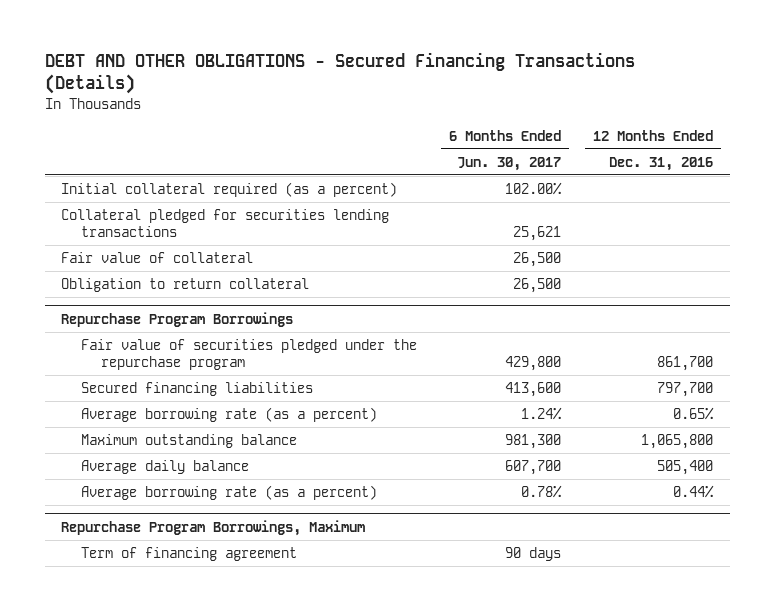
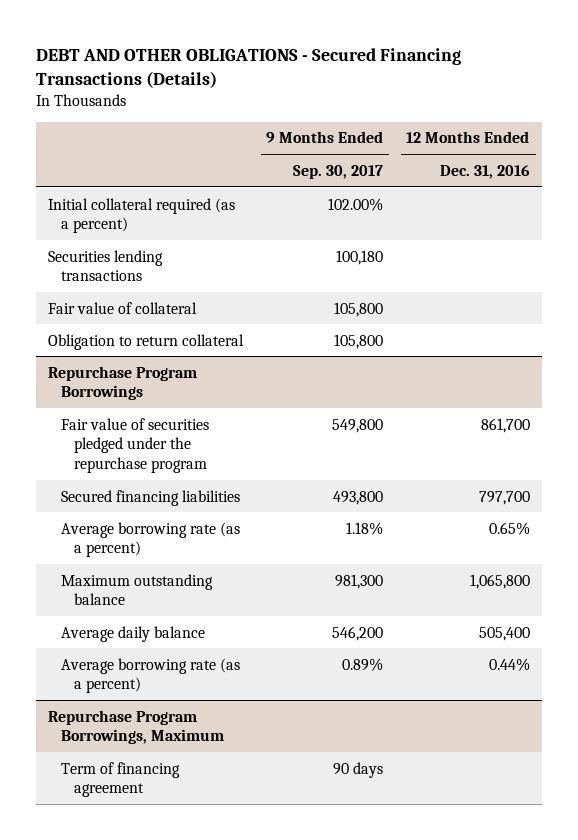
- | 6 Months Ended Jun. 30, 2017 | 12 Months Ended Dec. 31, 2016
+ | 9 Months Ended Sep. 30, 2017 | 12 Months Ended Dec. 31, 2016
- Collateral pledged for securities lending transactions | 25,621 |
+ Securities lending transactions | 100,180 |

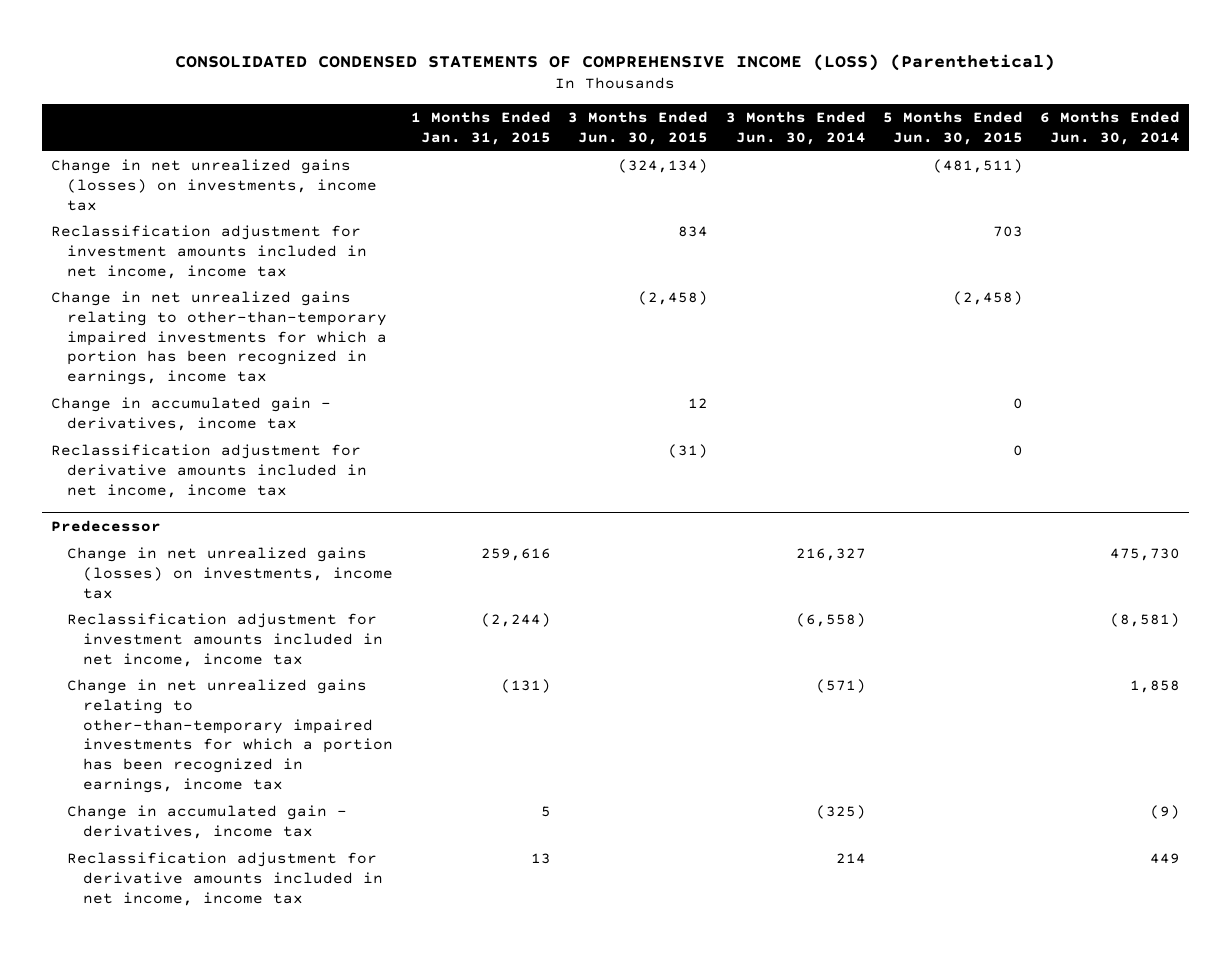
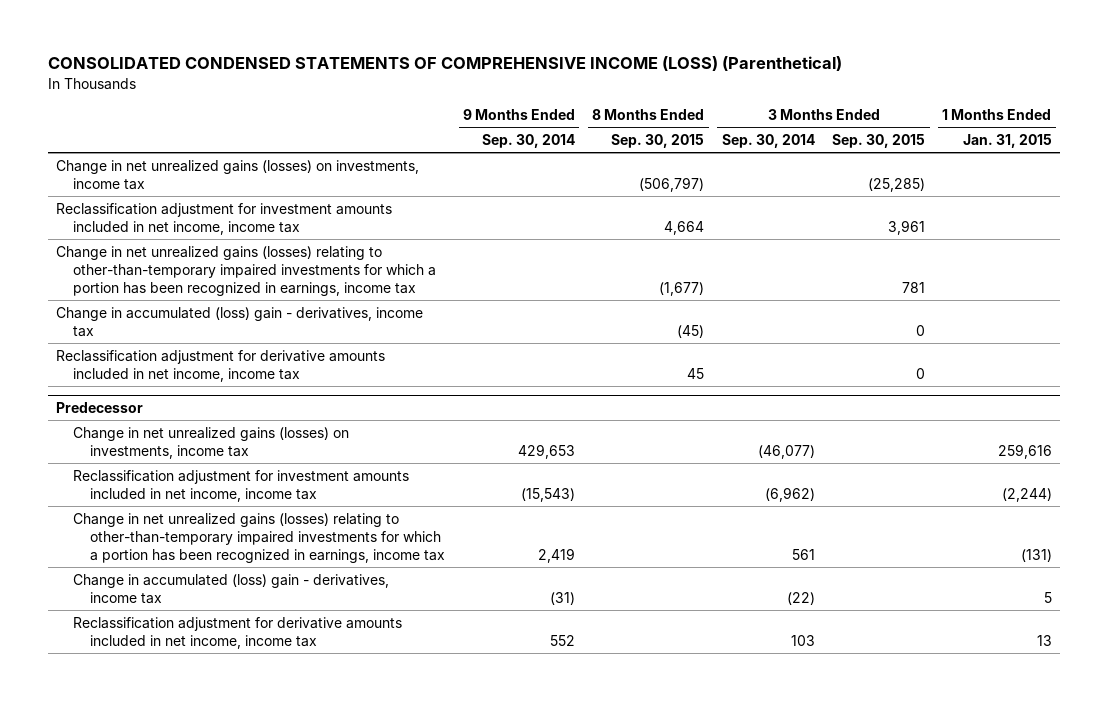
- | 1 Months Ended Jan. 31, 2015 | 3 Months Ended Jun. 30, 2015 | 3 Months Ended Jun. 30, 2014 | 5 Months Ended Jun. 30, 2015 | 6 Months Ended Jun. 30, 2014
+ | 9 Months Ended Sep. 30, 2014 | 8 Months Ended Sep. 30, 2015 | 3 Months Ended Sep. 30, 2014 | 3 Months Ended Sep. 30, 2015 | 1 Months Ended Jan. 31, 2015
- Change in net unrealized gains relating to other-than-temporary impaired investments for which a portion has been recognized in earnings, income tax | | (2,458) | | (2,458) |
- Change in accumulated gain - derivatives, income tax | | 12 | | 0 |
+ Change in net unrealized gains (losses) relating to other-than-temporary impaired investments for which a portion has been recognized in earnings, income tax | | (1,677) | | 781 |
+ Change in accumulated (loss) gain - derivatives, income tax | | (45) | | 0 |
@ Predecessor
- Change in net unrealized gains relating to other-than-temporary impaired investments for which a portion has been recognized in earnings, income tax | (131) | | (571) | | 1,858
- Change in accumulated gain - derivatives, income tax | 5 | | (325) | | (9)
+ Change in net unrealized gains (losses) relating to other-than-temporary impaired investments for which a portion has been recognized in earnings, income tax | 2,419 | | 561 | | (131)
+ Change in accumulated (loss) gain - derivatives, income tax | (31) | | (22) | | 5

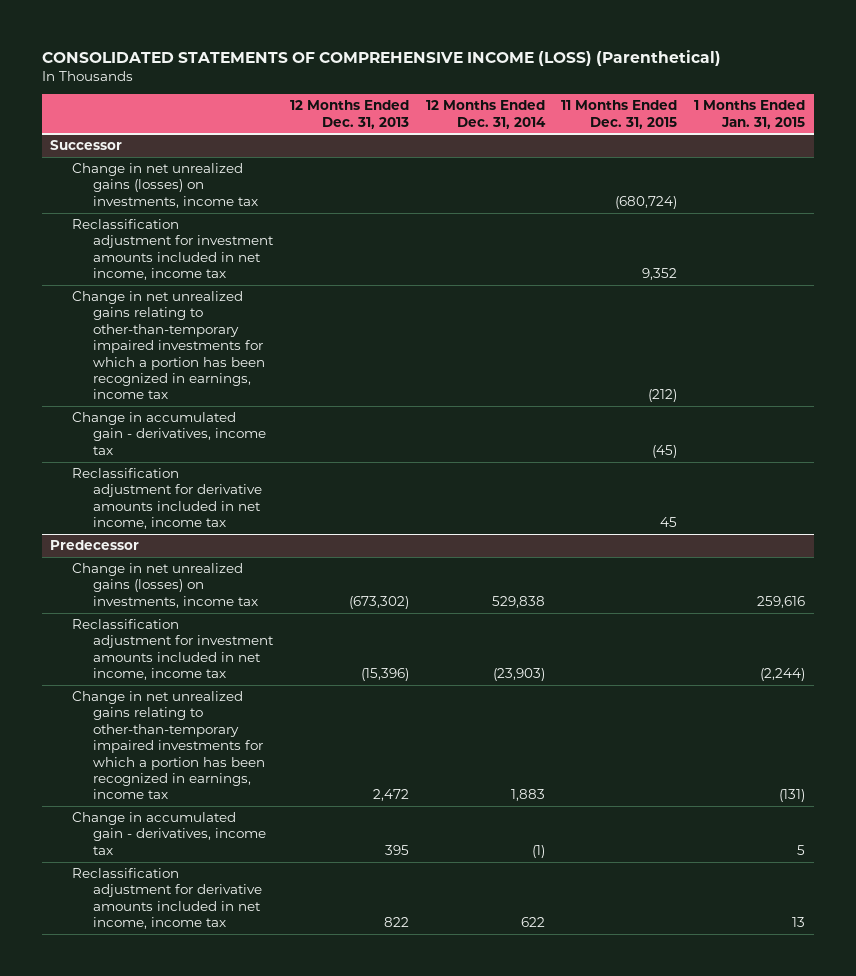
- CONSOLIDATED CONDENSED STATEMENTS OF COMPREHENSIVE INCOME (LOSS) (Parenthetical)
+ CONSOLIDATED STATEMENTS OF COMPREHENSIVE INCOME (LOSS) (Parenthetical)
- | 9 Months Ended Sep. 30, 2014 | 8 Months Ended Sep. 30, 2015 | 3 Months Ended Sep. 30, 2014 | 3 Months Ended Sep. 30, 2015 | 1 Months Ended Jan. 31, 2015
+ | 12 Months Ended Dec. 31, 2013 | 12 Months Ended Dec. 31, 2014 | 11 Months Ended Dec. 31, 2015 | 1 Months Ended Jan. 31, 2015
- Change in net unrealized gains (losses) on investments, income tax | | (506,797) | | (25,285) |
- Reclassification adjustment for investment amounts included in net income, income tax | | 4,664 | | 3,961 |
- Change in net unrealized gains (losses) relating to other-than-temporary impaired investments for which a portion has been recognized in earnings, income tax | | (1,677) | | 781 |
- Change in accumulated (loss) gain - derivatives, income tax | | (45) | | 0 |
- Reclassification adjustment for derivative amounts included in net income, income tax | | 45 | | 0 |
+ Successor
+ Change in net unrealized gains (losses) on investments, income tax | | | (680,724) |
+ Reclassification adjustment for investment amounts included in net income, income tax | | | 9,352 |
+ Change in net unrealized gains relating to other-than-temporary impaired investments for which a portion has been recognized in earnings, income tax | | | (212) |
+ Change in accumulated gain - derivatives, income tax | | | (45) |
+ Reclassification adjustment for derivative amounts included in net income, income tax | | | 45 |
@ Predecessor
- Change in net unrealized gains (losses) relating to other-than-temporary impaired investments for which a portion has been recognized in earnings, income tax | 2,419 | | 561 | | (131)
- Change in accumulated (loss) gain - derivatives, income tax | (31) | | (22) | | 5
+ Change in net unrealized gains relating to other-than-temporary impaired investments for which a portion has been recognized in earnings, income tax | 2,472 | 1,883 | | (131)
+ Change in accumulated gain - derivatives, income tax | 395 | (1) | | 5

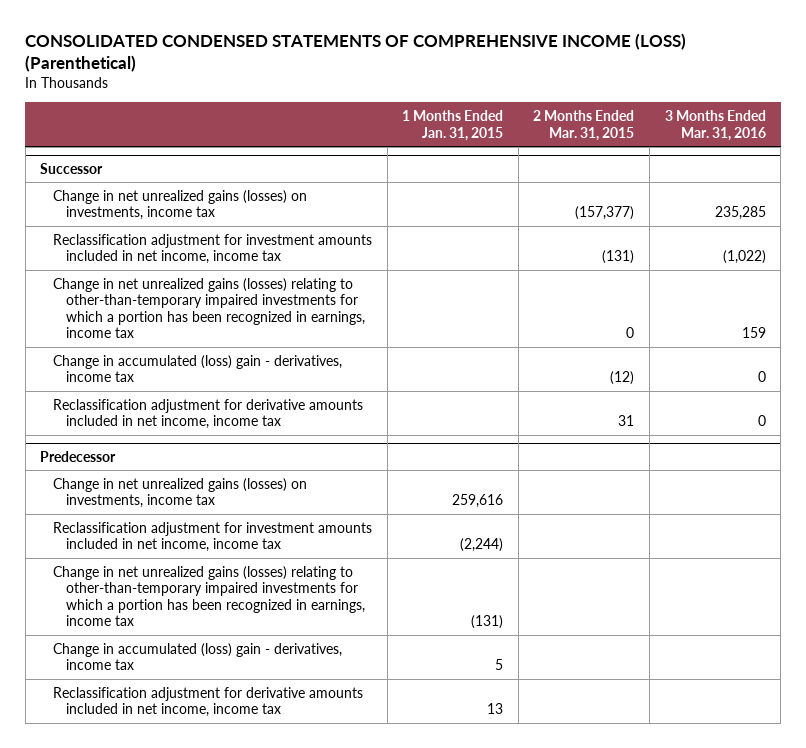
- CONSOLIDATED STATEMENTS OF COMPREHENSIVE INCOME (LOSS) (Parenthetical)
+ CONSOLIDATED CONDENSED STATEMENTS OF COMPREHENSIVE INCOME (LOSS) (Parenthetical)
- | 12 Months Ended Dec. 31, 2013 | 12 Months Ended Dec. 31, 2014 | 11 Months Ended Dec. 31, 2015 | 1 Months Ended Jan. 31, 2015
+ | 1 Months Ended Jan. 31, 2015 | 2 Months Ended Mar. 31, 2015 | 3 Months Ended Mar. 31, 2016
@ Successor
- Change in net unrealized gains relating to other-than-temporary impaired investments for which a portion has been recognized in earnings, income tax | | | (212) |
- Change in accumulated gain - derivatives, income tax | | | (45) |
+ Change in net unrealized gains (losses) relating to other-than-temporary impaired investments for which a portion has been recognized in earnings, income tax | | 0 | 159
+ Change in accumulated (loss) gain - derivatives, income tax | | (12) | 0
@ Predecessor
- Change in net unrealized gains relating to other-than-temporary impaired investments for which a portion has been recognized in earnings, income tax | 2,472 | 1,883 | | (131)
- Change in accumulated gain - derivatives, income tax | 395 | (1) | | 5
+ Change in net unrealized gains (losses) relating to other-than-temporary impaired investments for which a portion has been recognized in earnings, income tax | (131) | |
+ Change in accumulated (loss) gain - derivatives, income tax | 5 | |

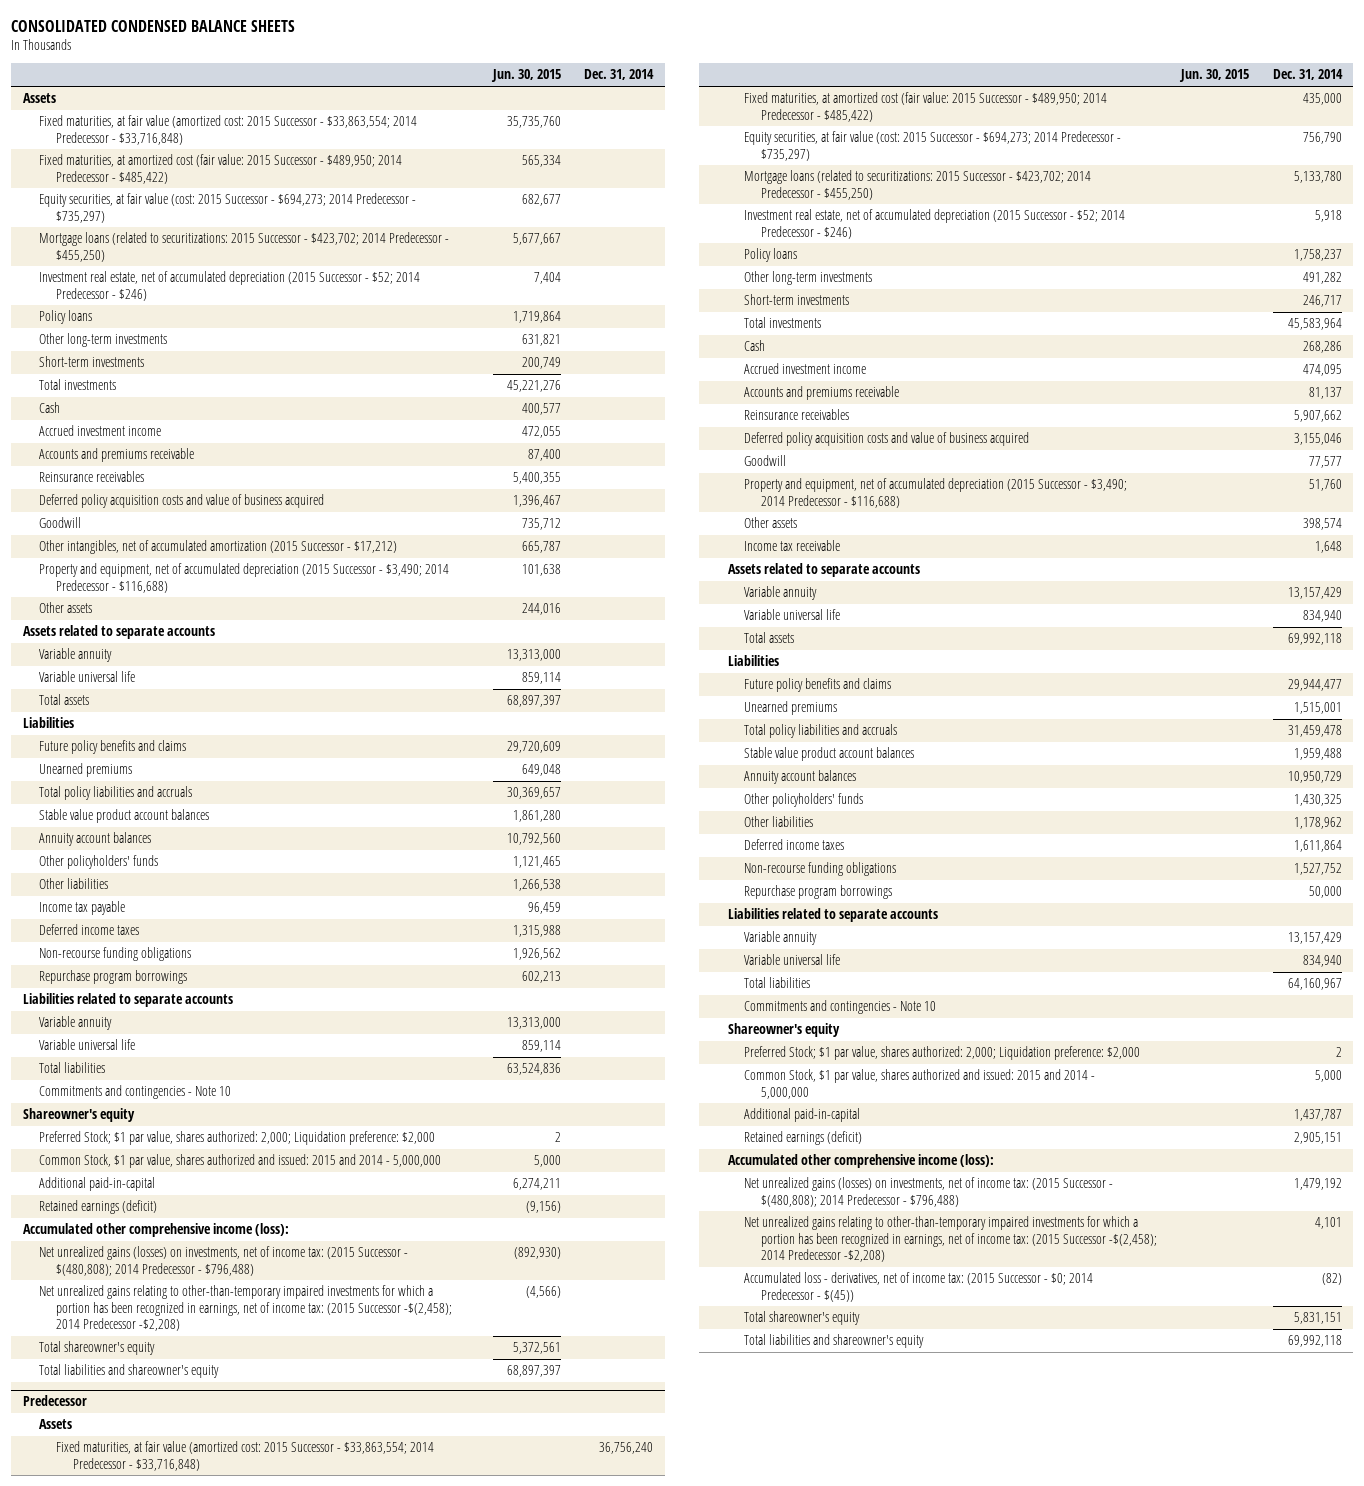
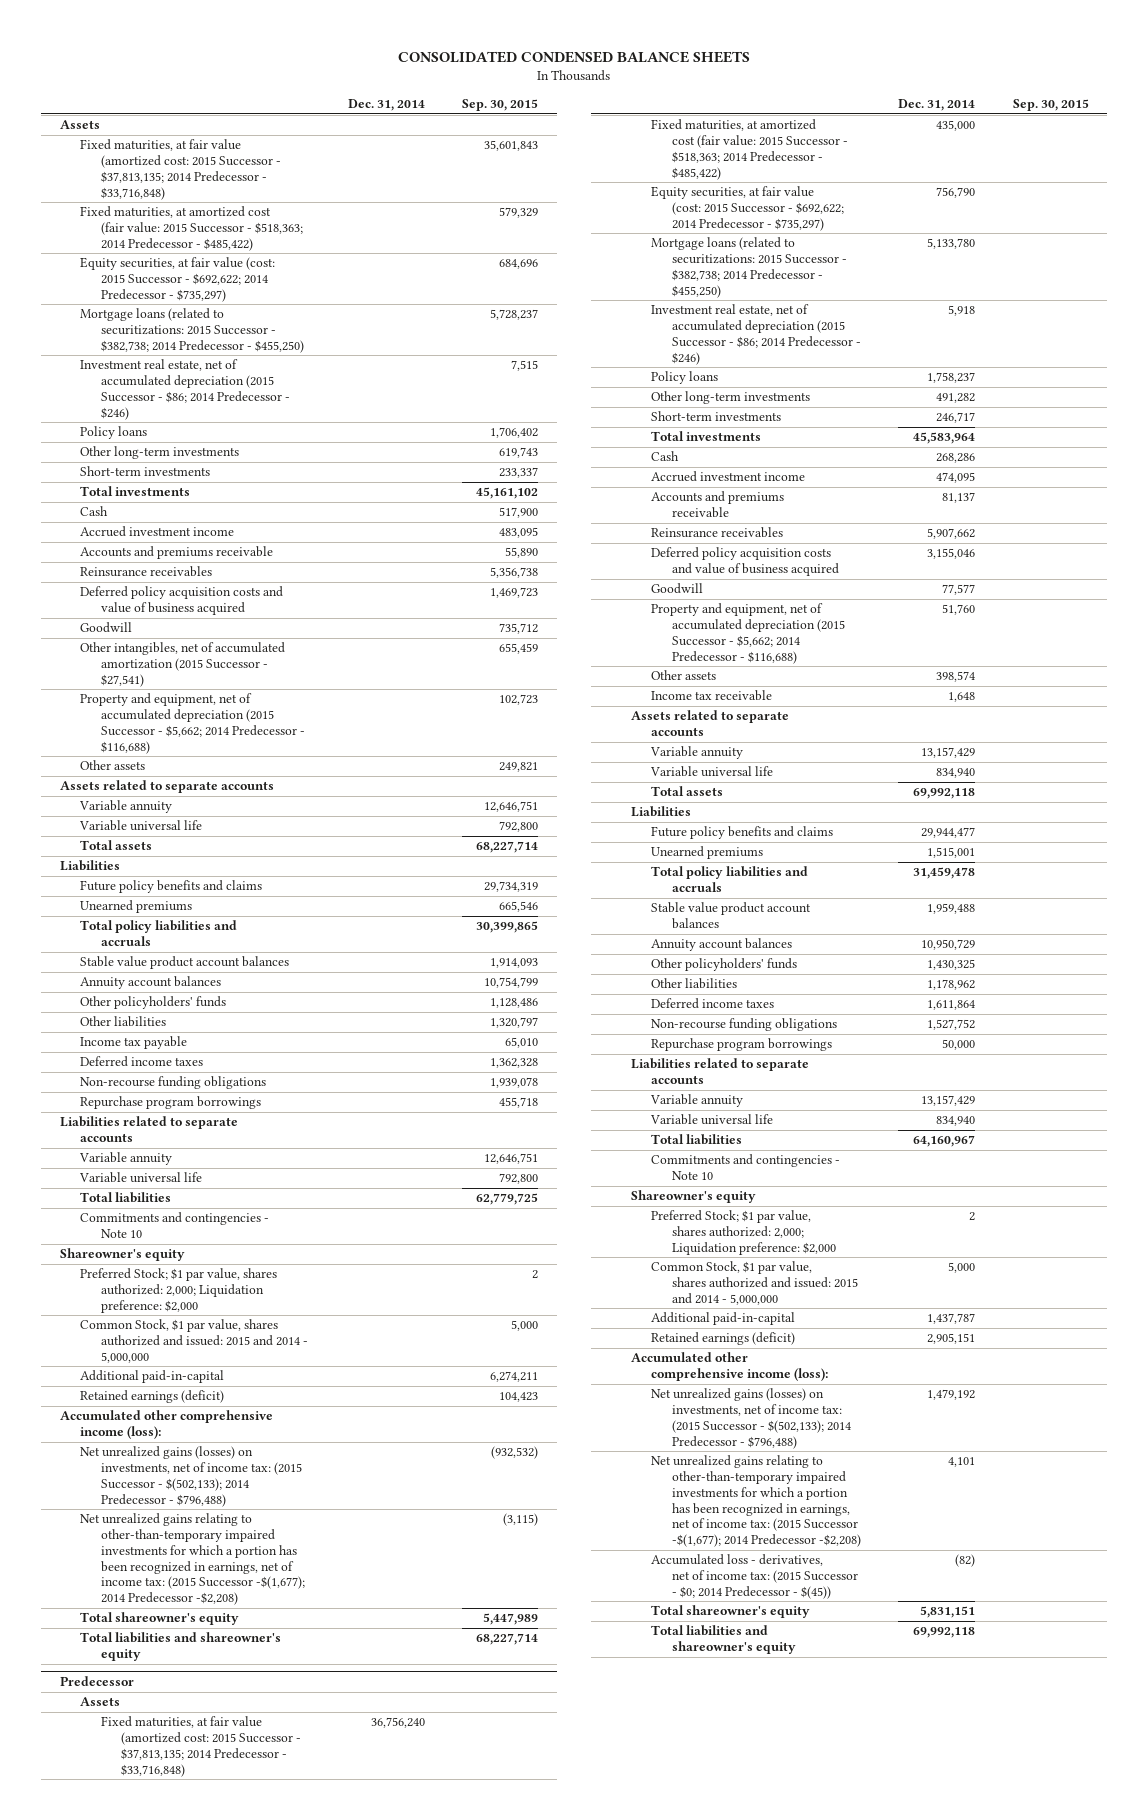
- | Jun. 30, 2015 | Dec. 31, 2014
+ | Dec. 31, 2014 | Sep. 30, 2015
- Fixed maturities, at fair value (amortized cost: 2015 Successor - $33,863,554; 2014 Predecessor - $33,716,848) | 35,735,760 |
- Fixed maturities, at amortized cost (fair value: 2015 Successor - $489,950; 2014 Predecessor - $485,422) | 565,334 |
- Equity securities, at fair value (cost: 2015 Successor - $694,273; 2014 Predecessor - $735,297) | 682,677 |
- Mortgage loans (related to securitizations: 2015 Successor - $423,702; 2014 Predecessor - $455,250) | 5,677,667 |
- Investment real estate, net of accumulated depreciation (2015 Successor - $52; 2014 Predecessor - $246) | 7,404 |
+ Fixed maturities, at fair value (amortized cost: 2015 Successor - $37,813,135; 2014 Predecessor - $33,716,848) | | 35,601,843
+ Fixed maturities, at amortized cost (fair value: 2015 Successor - $518,363; 2014 Predecessor - $485,422) | | 579,329
+ Equity securities, at fair value (cost: 2015 Successor - $692,622; 2014 Predecessor - $735,297) | | 684,696
+ Mortgage loans (related to securitizations: 2015 Successor - $382,738; 2014 Predecessor - $455,250) | | 5,728,237
+ Investment real estate, net of accumulated depreciation (2015 Successor - $86; 2014 Predecessor - $246) | | 7,515
- Other intangibles, net of accumulated amortization (2015 Successor - $17,212) | 665,787 |
- Property and equipment, net of accumulated depreciation (2015 Successor - $3,490; 2014 Predecessor - $116,688) | 101,638 |
+ Other intangibles, net of accumulated amortization (2015 Successor - $27,541) | | 655,459
+ Property and equipment, net of accumulated depreciation (2015 Successor - $5,662; 2014 Predecessor - $116,688) | | 102,723
- Net unrealized gains (losses) on investments, net of income tax: (2015 Successor - $(480,808); 2014 Predecessor - $796,488) | (892,930) |
- Net unrealized gains relating to other-than-temporary impaired investments for which a portion has been recognized in earnings, net of income tax: (2015 Successor -$(2,458); 2014 Predecessor -$2,208) | (4,566) |
+ Net unrealized gains (losses) on investments, net of income tax: (2015 Successor - $(502,133); 2014 Predecessor - $796,488) | | (932,532)
+ Net unrealized gains relating to other-than-temporary impaired investments for which a portion has been recognized in earnings, net of income tax: (2015 Successor -$(1,677); 2014 Predecessor -$2,208) | | (3,115)
@ Predecessor
- Fixed maturities, at fair value (amortized cost: 2015 Successor - $33,863,554; 2014 Predecessor - $33,716,848) | | 36,756,240
- Fixed maturities, at amortized cost (fair value: 2015 Successor - $489,950; 2014 Predecessor - $485,422) | | 435,000
- Equity securities, at fair value (cost: 2015 Successor - $694,273; 2014 Predecessor - $735,297) | | 756,790
- Mortgage loans (related to securitizations: 2015 Successor - $423,702; 2014 Predecessor - $455,250) | | 5,133,780
- Investment real estate, net of accumulated depreciation (2015 Successor - $52; 2014 Predecessor - $246) | | 5,918
+ Fixed maturities, at fair value (amortized cost: 2015 Successor - $37,813,135; 2014 Predecessor - $33,716,848) | 36,756,240 |
+ Fixed maturities, at amortized cost (fair value: 2015 Successor - $518,363; 2014 Predecessor - $485,422) | 435,000 |
+ Equity securities, at fair value (cost: 2015 Successor - $692,622; 2014 Predecessor - $735,297) | 756,790 |
+ Mortgage loans (related to securitizations: 2015 Successor - $382,738; 2014 Predecessor - $455,250) | 5,133,780 |
+ Investment real estate, net of accumulated depreciation (2015 Successor - $86; 2014 Predecessor - $246) | 5,918 |
- Property and equipment, net of accumulated depreciation (2015 Successor - $3,490; 2014 Predecessor - $116,688) | | 51,760
+ Property and equipment, net of accumulated depreciation (2015 Successor - $5,662; 2014 Predecessor - $116,688) | 51,760 |
- Net unrealized gains (losses) on investments, net of income tax: (2015 Successor - $(480,808); 2014 Predecessor - $796,488) | | 1,479,192
- Net unrealized gains relating to other-than-temporary impaired investments for which a portion has been recognized in earnings, net of income tax: (2015 Successor -$(2,458); 2014 Predecessor -$2,208) | | 4,101
+ Net unrealized gains (losses) on investments, net of income tax: (2015 Successor - $(502,133); 2014 Predecessor - $796,488) | 1,479,192 |
+ Net unrealized gains relating to other-than-temporary impaired investments for which a portion has been recognized in earnings, net of income tax: (2015 Successor -$(1,677); 2014 Predecessor -$2,208) | 4,101 |

